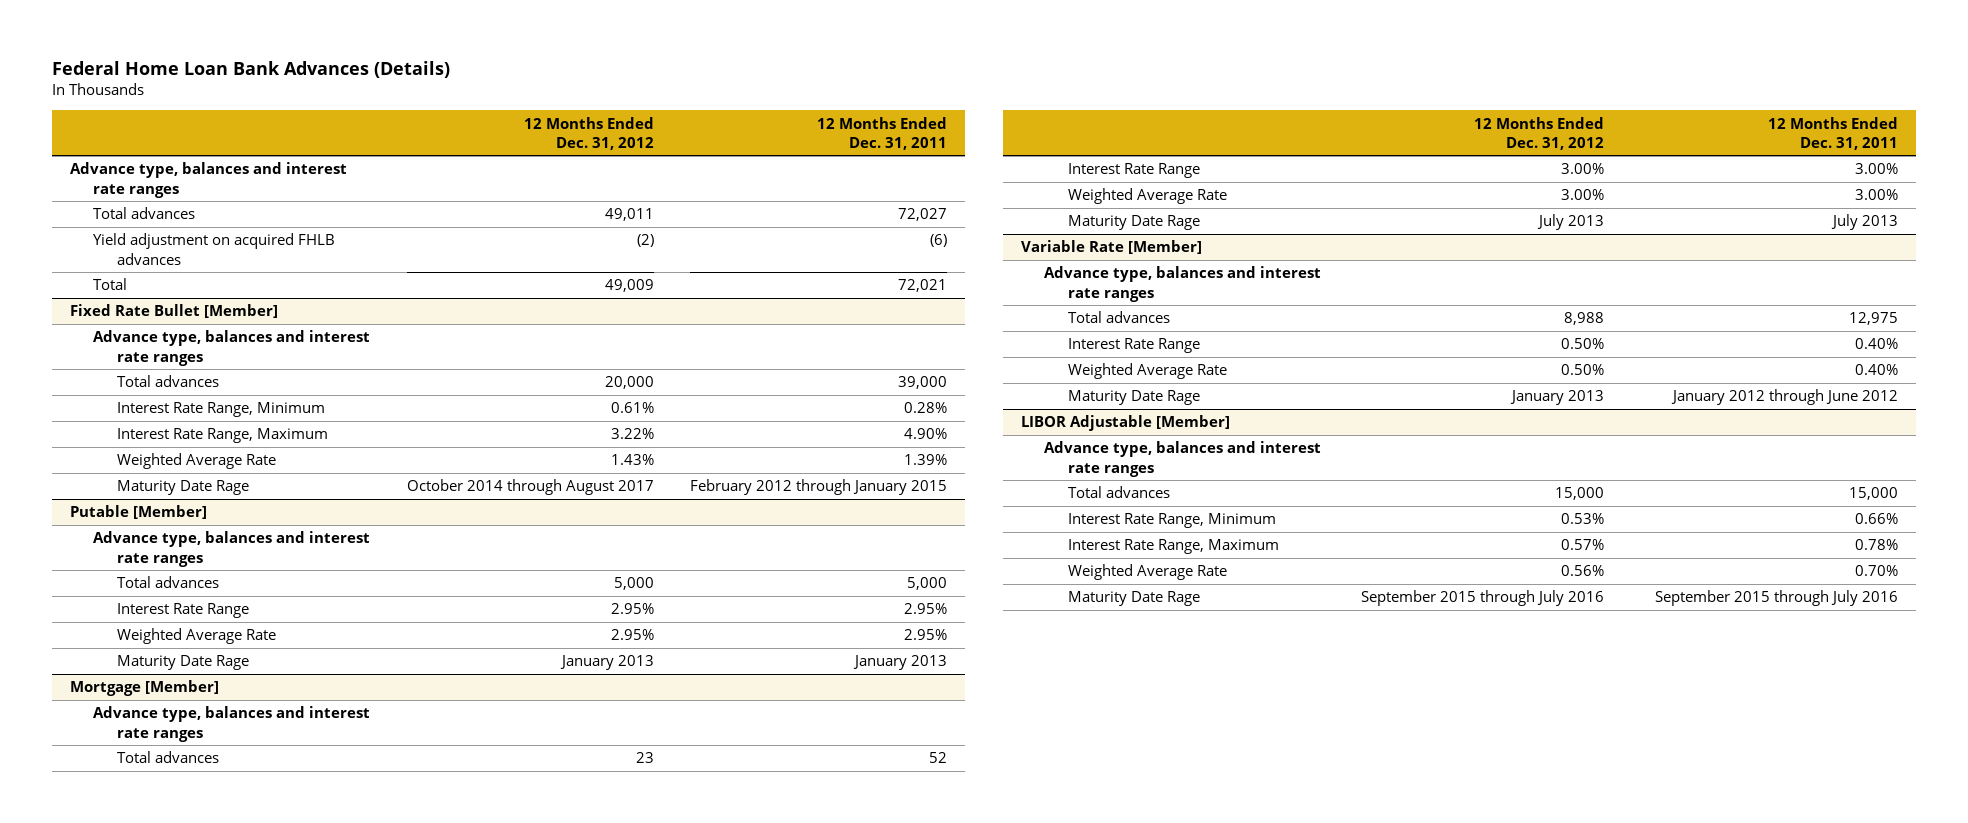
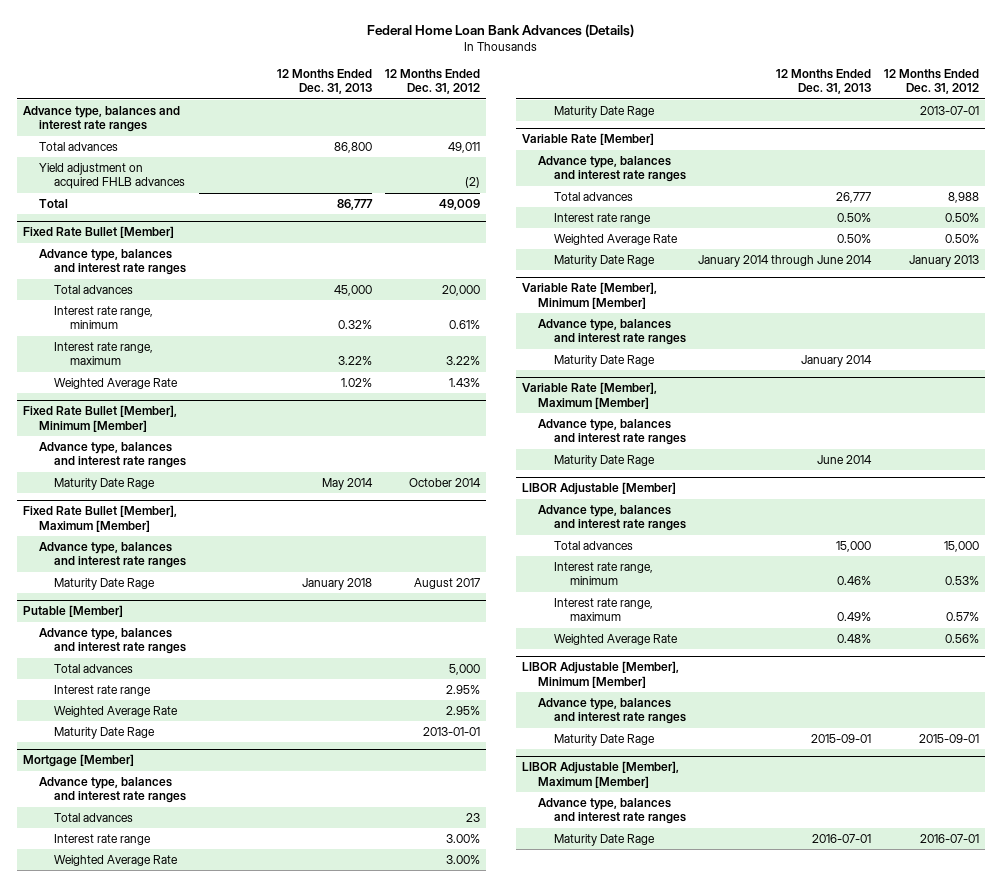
- | 12 Months Ended Dec. 31, 2012 | 12 Months Ended Dec. 31, 2011
+ | 12 Months Ended Dec. 31, 2013 | 12 Months Ended Dec. 31, 2012
@ Fixed Rate Bullet [Member]
- Interest Rate Range, Minimum | 0.61% | 0.28%
- Interest Rate Range, Maximum | 3.22% | 4.90%
+ Interest rate range, minimum | 0.32% | 0.61%
+ Interest rate range, maximum | 3.22% | 3.22%
- Maturity Date Rage | October 2014 through August 2017 | February 2012 through January 2015
+ Fixed Rate Bullet [Member], Minimum [Member]
+ Advance type, balances and interest rate ranges
+ Maturity Date Rage | May 2014 | October 2014
+ Fixed Rate Bullet [Member], Maximum [Member]
+ Advance type, balances and interest rate ranges
+ Maturity Date Rage | January 2018 | August 2017
@ Putable [Member]
- Interest Rate Range | 2.95% | 2.95%
+ Interest rate range | | 2.95%
- Maturity Date Rage | January 2013 | January 2013
+ Maturity Date Rage | | 2013-01-01
@ Mortgage [Member]
- Interest Rate Range | 3.00% | 3.00%
+ Interest rate range | | 3.00%
- Maturity Date Rage | July 2013 | July 2013
+ Maturity Date Rage | | 2013-07-01
@ Variable Rate [Member]
- Interest Rate Range | 0.50% | 0.40%
+ Interest rate range | 0.50% | 0.50%
+ Variable Rate [Member], Minimum [Member]
+ Advance type, balances and interest rate ranges
+ Maturity Date Rage | January 2014 |
+ Variable Rate [Member], Maximum [Member]
+ Advance type, balances and interest rate ranges
+ Maturity Date Rage | June 2014 |
@ LIBOR Adjustable [Member]
- Interest Rate Range, Minimum | 0.53% | 0.66%
- Interest Rate Range, Maximum | 0.57% | 0.78%
+ Interest rate range, minimum | 0.46% | 0.53%
+ Interest rate range, maximum | 0.49% | 0.57%
- Maturity Date Rage | September 2015 through July 2016 | September 2015 through July 2016
+ LIBOR Adjustable [Member], Minimum [Member]
+ Advance type, balances and interest rate ranges
+ Maturity Date Rage | 2015-09-01 | 2015-09-01
+ LIBOR Adjustable [Member], Maximum [Member]
+ Advance type, balances and interest rate ranges
+ Maturity Date Rage | 2016-07-01 | 2016-07-01

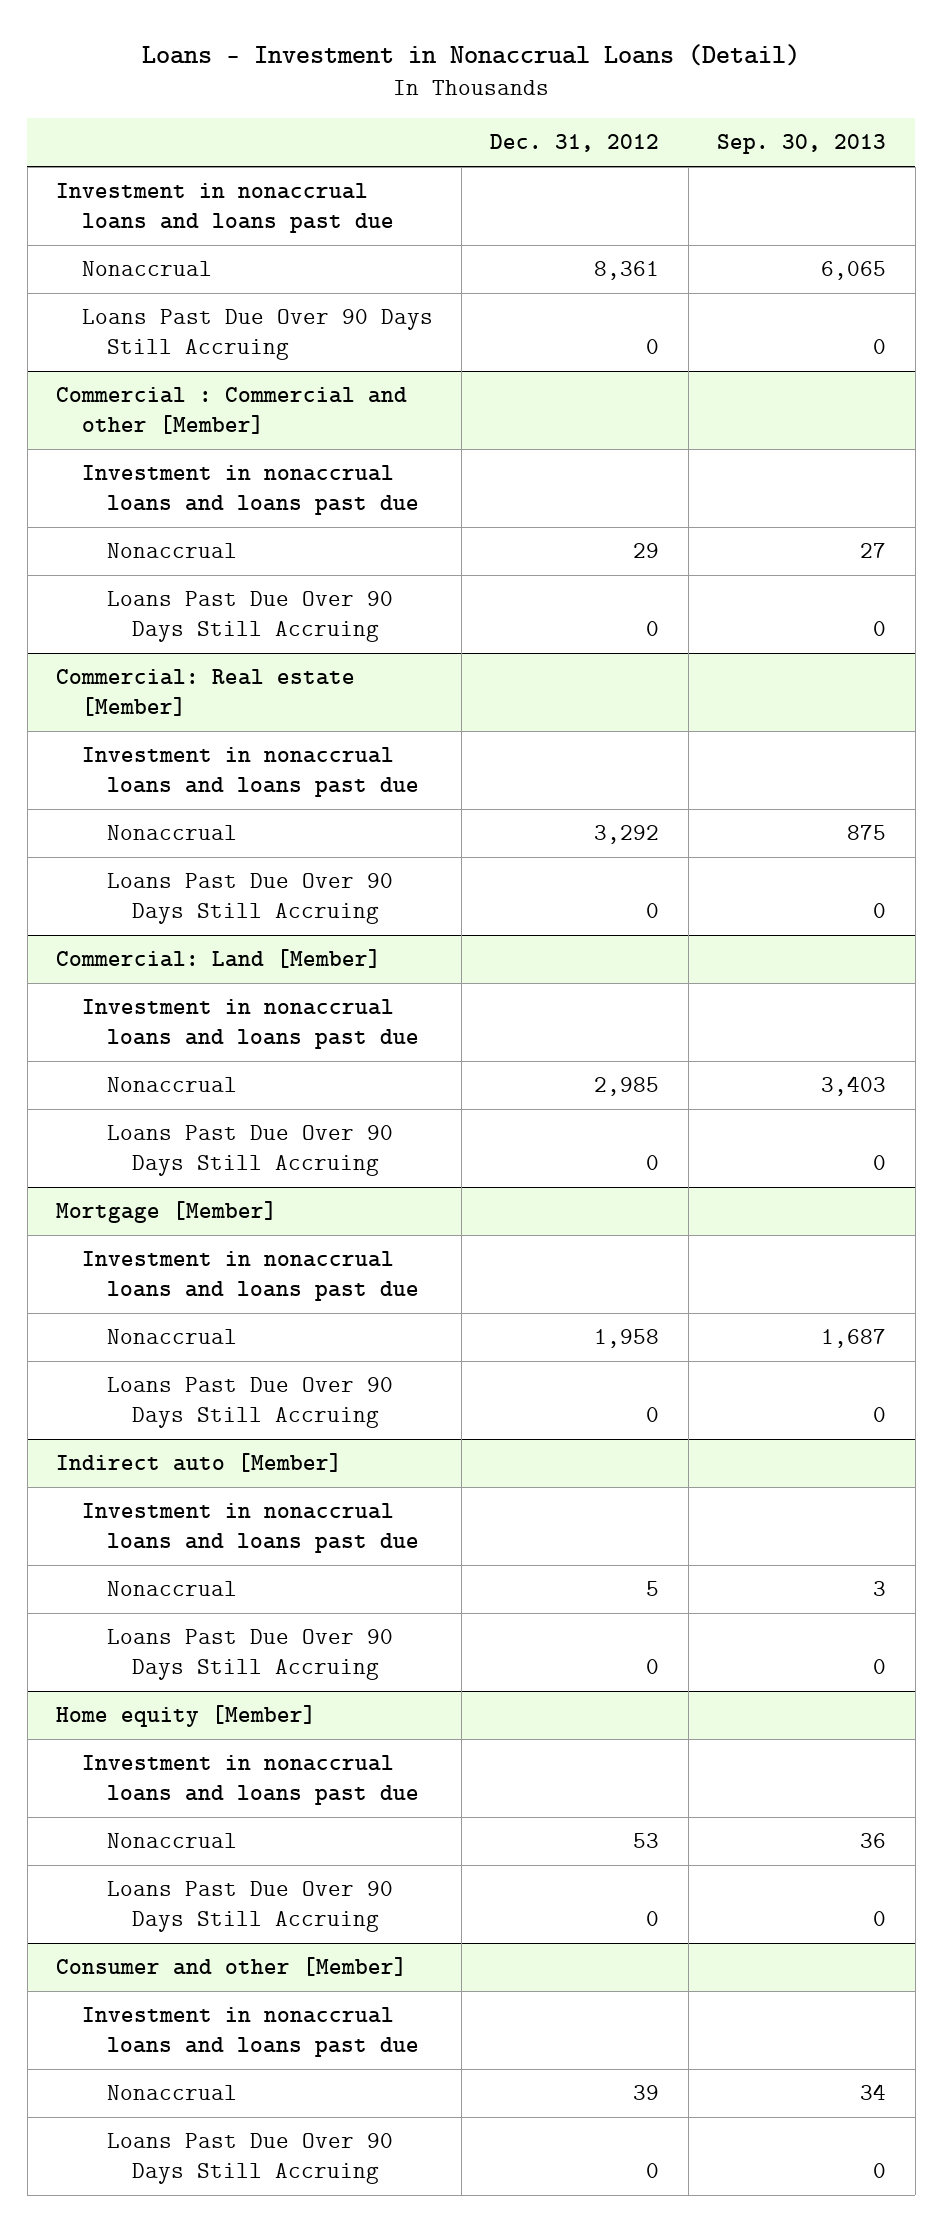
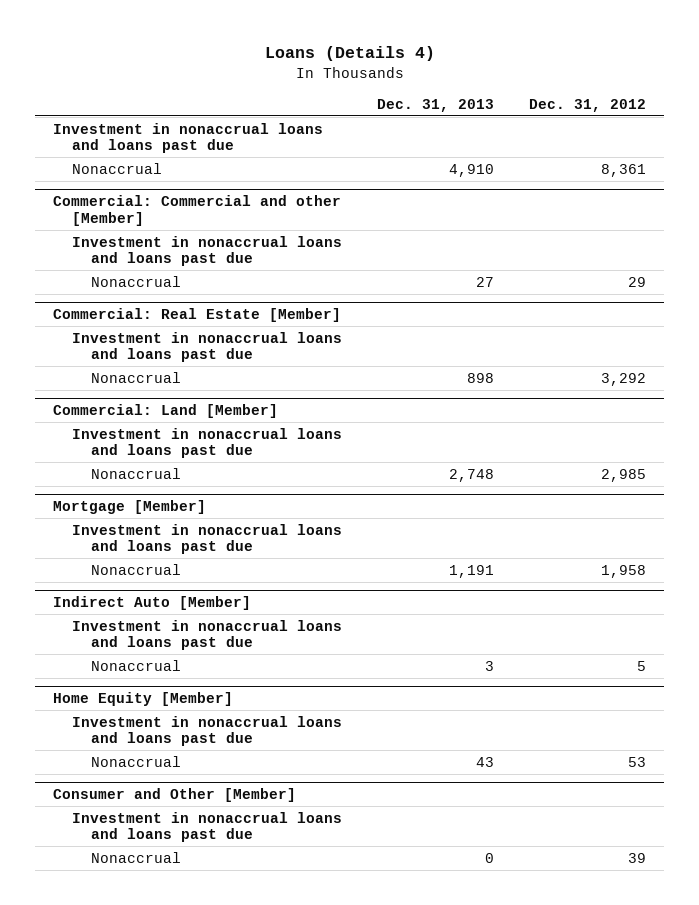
- Loans - Investment in Nonaccrual Loans (Detail)
+ Loans (Details 4)
- | Dec. 31, 2012 | Sep. 30, 2013
+ | Dec. 31, 2013 | Dec. 31, 2012
- Loans Past Due Over 90 Days Still Accruing | 0 | 0
- Commercial : Commercial and other [Member]
+ Commercial: Commercial and other [Member]
- Loans Past Due Over 90 Days Still Accruing | 0 | 0
- Commercial: Real estate [Member]
+ Commercial: Real Estate [Member]
- Loans Past Due Over 90 Days Still Accruing | 0 | 0
@ Commercial: Land [Member]
- Loans Past Due Over 90 Days Still Accruing | 0 | 0
@ Mortgage [Member]
- Loans Past Due Over 90 Days Still Accruing | 0 | 0
- Indirect auto [Member]
+ Indirect Auto [Member]
- Loans Past Due Over 90 Days Still Accruing | 0 | 0
- Home equity [Member]
+ Home Equity [Member]
- Loans Past Due Over 90 Days Still Accruing | 0 | 0
- Consumer and other [Member]
+ Consumer and Other [Member]
- Loans Past Due Over 90 Days Still Accruing | 0 | 0

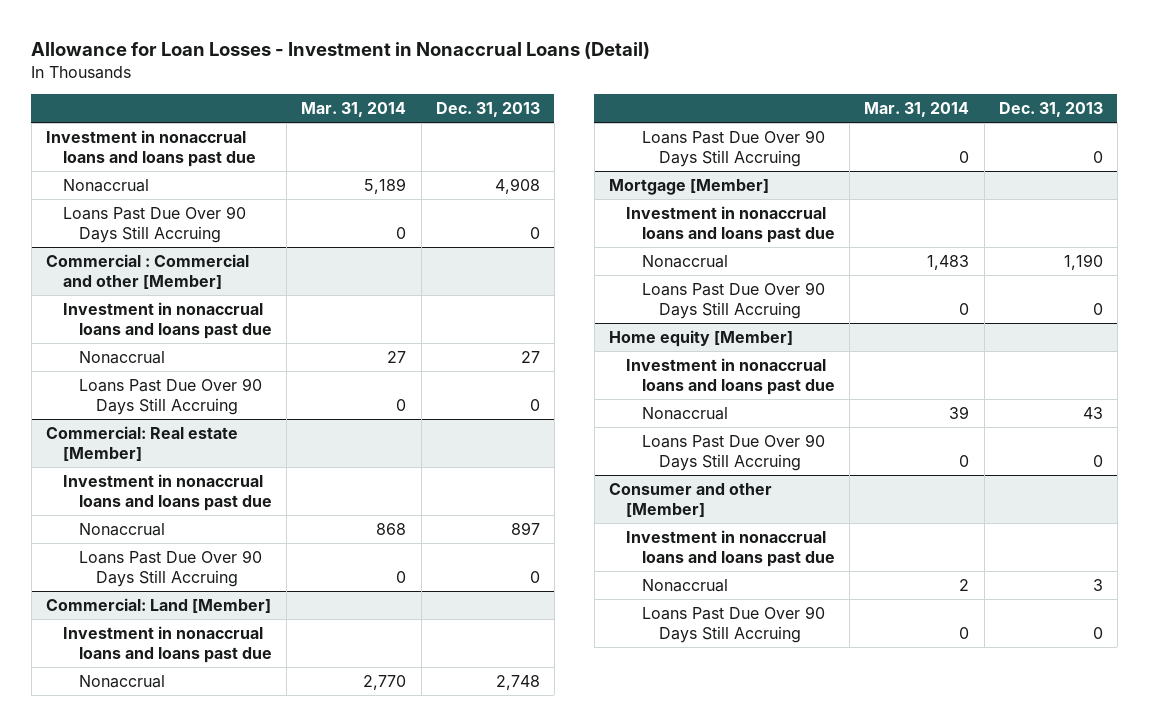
- Loans (Details 4)
+ Allowance for Loan Losses - Investment in Nonaccrual Loans (Detail)
- | Dec. 31, 2013 | Dec. 31, 2012
+ | Mar. 31, 2014 | Dec. 31, 2013
- Nonaccrual | 4,910 | 8,361
- Commercial: Commercial and other [Member]
+ Nonaccrual | 5,189 | 4,908
+ Loans Past Due Over 90 Days Still Accruing | 0 | 0
+ Commercial : Commercial and other [Member]
- Commercial: Real Estate [Member]
+ Loans Past Due Over 90 Days Still Accruing | 0 | 0
+ Commercial: Real estate [Member]
- Nonaccrual | 898 | 3,292
+ Nonaccrual | 868 | 897
+ Loans Past Due Over 90 Days Still Accruing | 0 | 0
@ Commercial: Land [Member]
+ Loans Past Due Over 90 Days Still Accruing | 0 | 0
@ Mortgage [Member]
- Nonaccrual | 1,191 | 1,958
- Indirect Auto [Member]
- Investment in nonaccrual loans and loans past due
- Nonaccrual | 3 | 5
- Home Equity [Member]
@ Mortgage [Member]
+ Nonaccrual | 1,483 | 1,190
+ Loans Past Due Over 90 Days Still Accruing | 0 | 0
+ Home equity [Member]
- Consumer and Other [Member]
+ Loans Past Due Over 90 Days Still Accruing | 0 | 0
+ Consumer and other [Member]
- Nonaccrual | 0 | 39
+ Nonaccrual | 2 | 3
+ Loans Past Due Over 90 Days Still Accruing | 0 | 0

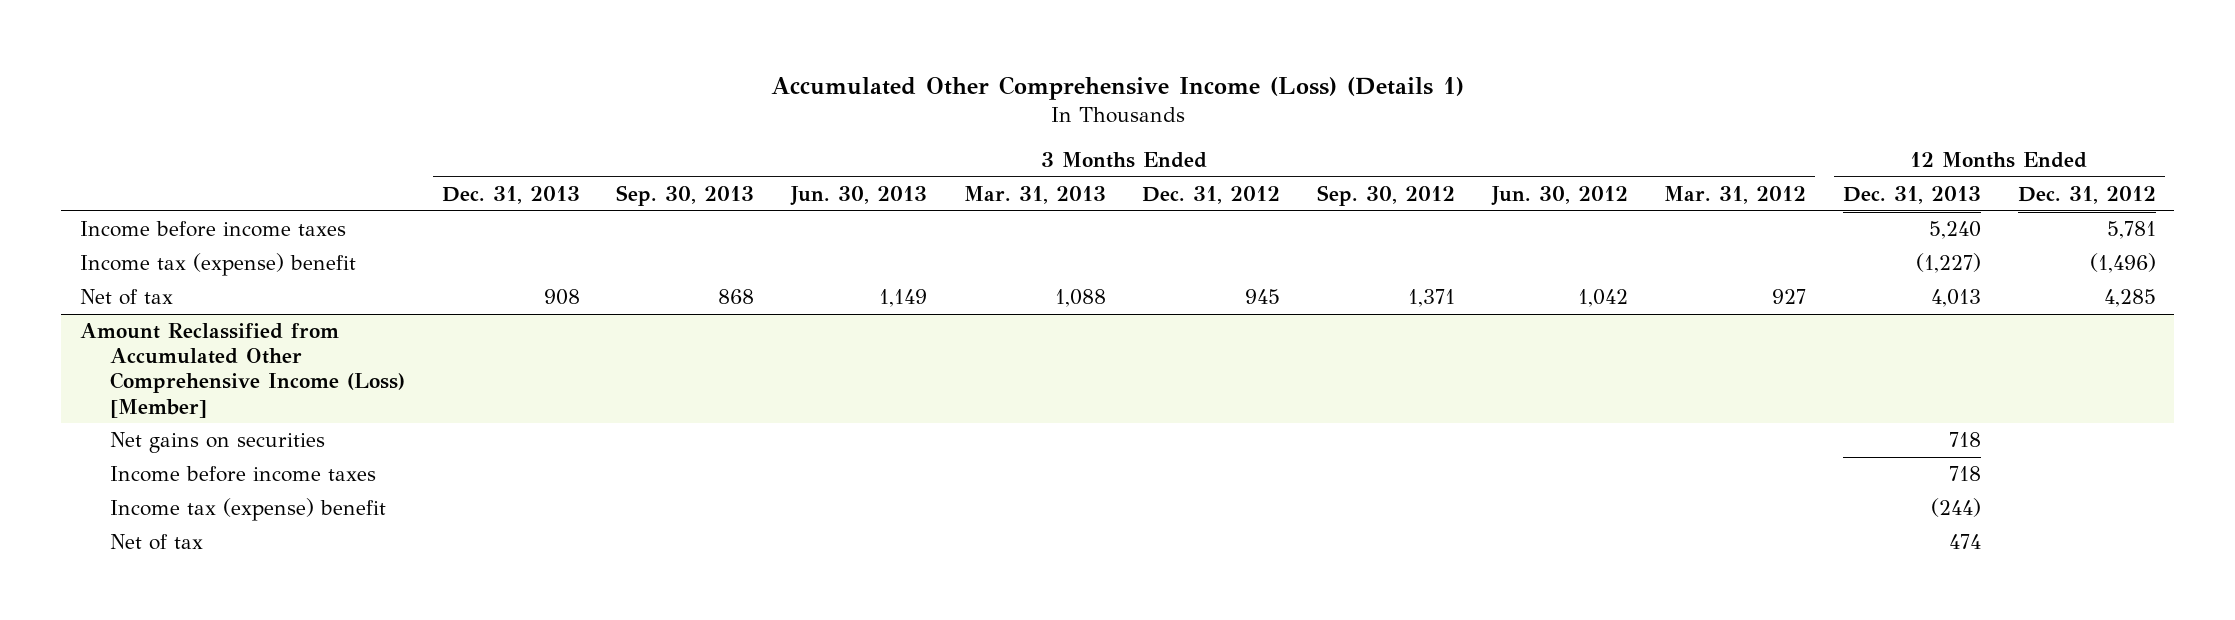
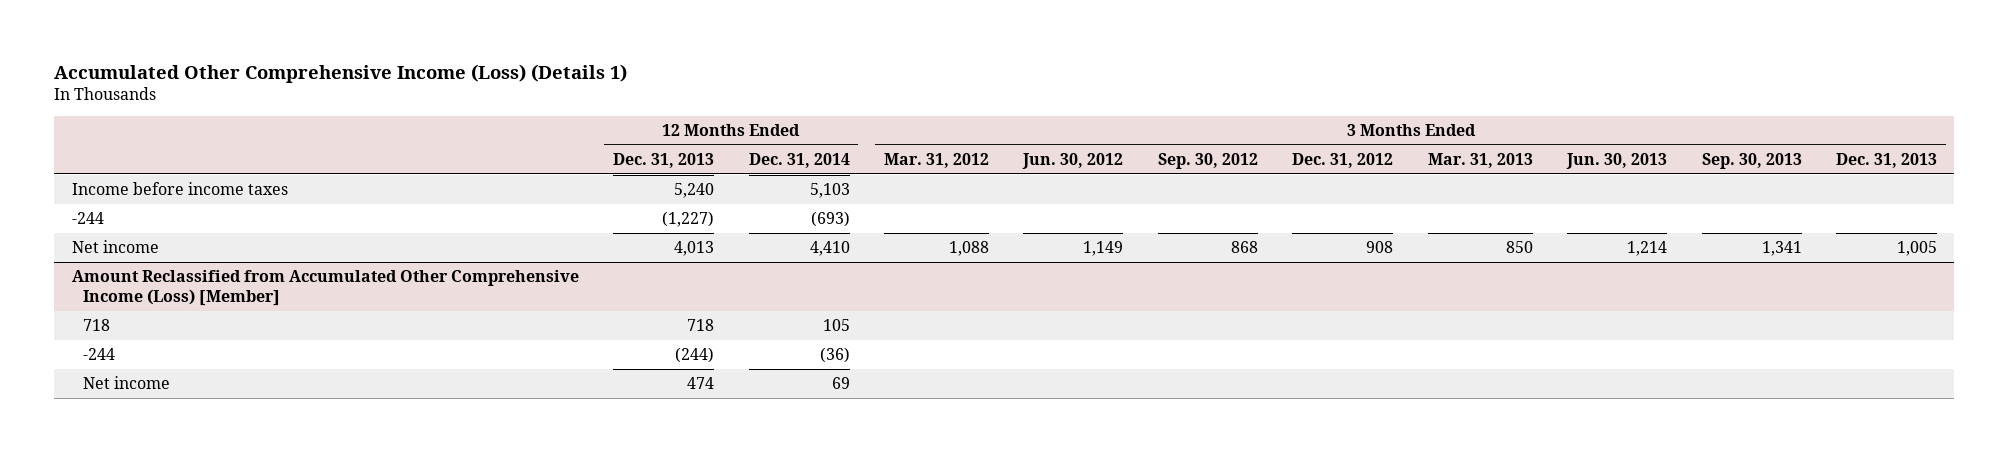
- | 3 Months Ended Dec. 31, 2013 | 3 Months Ended Sep. 30, 2013 | 3 Months Ended Jun. 30, 2013 | 3 Months Ended Mar. 31, 2013 | 3 Months Ended Dec. 31, 2012 | 3 Months Ended Sep. 30, 2012 | 3 Months Ended Jun. 30, 2012 | 3 Months Ended Mar. 31, 2012 | 12 Months Ended Dec. 31, 2013 | 12 Months Ended Dec. 31, 2012
+ | 12 Months Ended Dec. 31, 2013 | 12 Months Ended Dec. 31, 2014 | 3 Months Ended Mar. 31, 2012 | 3 Months Ended Jun. 30, 2012 | 3 Months Ended Sep. 30, 2012 | 3 Months Ended Dec. 31, 2012 | 3 Months Ended Mar. 31, 2013 | 3 Months Ended Jun. 30, 2013 | 3 Months Ended Sep. 30, 2013 | 3 Months Ended Dec. 31, 2013
- Income tax (expense) benefit | | | | | | | | | (1,227) | (1,496)
- Net of tax | 908 | 868 | 1,149 | 1,088 | 945 | 1,371 | 1,042 | 927 | 4,013 | 4,285
+ -244 | (1,227) | (693) | | | | | | | |
+ Net income | 4,013 | 4,410 | 1,088 | 1,149 | 868 | 908 | 850 | 1,214 | 1,341 | 1,005
@ Amount Reclassified from Accumulated Other Comprehensive Income (Loss) [Member]
- Net gains on securities | | | | | | | | | 718 |
- Income before income taxes | | | | | | | | | 718 |
- Income tax (expense) benefit | | | | | | | | | (244) |
- Net of tax | | | | | | | | | 474 |
+ 718 | 718 | 105 | | | | | | | |
+ -244 | (244) | (36) | | | | | | | |
+ Net income | 474 | 69 | | | | | | | |

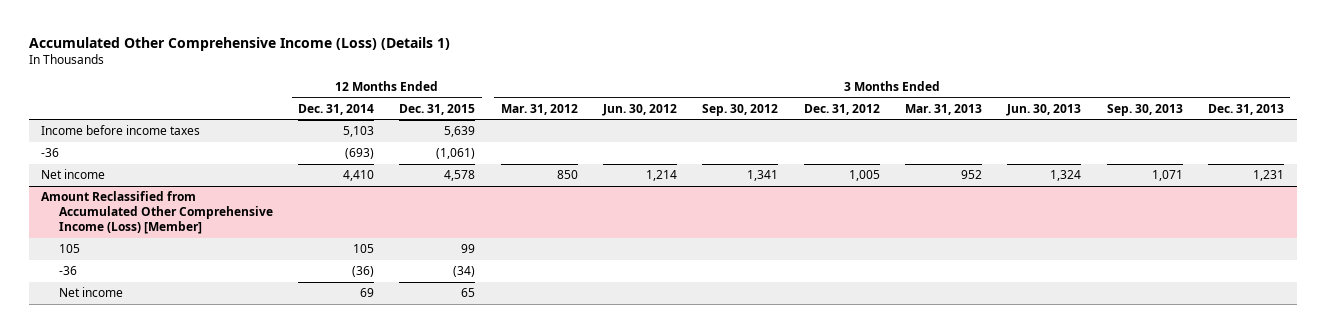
- | 12 Months Ended Dec. 31, 2013 | 12 Months Ended Dec. 31, 2014 | 3 Months Ended Mar. 31, 2012 | 3 Months Ended Jun. 30, 2012 | 3 Months Ended Sep. 30, 2012 | 3 Months Ended Dec. 31, 2012 | 3 Months Ended Mar. 31, 2013 | 3 Months Ended Jun. 30, 2013 | 3 Months Ended Sep. 30, 2013 | 3 Months Ended Dec. 31, 2013
+ | 12 Months Ended Dec. 31, 2014 | 12 Months Ended Dec. 31, 2015 | 3 Months Ended Mar. 31, 2012 | 3 Months Ended Jun. 30, 2012 | 3 Months Ended Sep. 30, 2012 | 3 Months Ended Dec. 31, 2012 | 3 Months Ended Mar. 31, 2013 | 3 Months Ended Jun. 30, 2013 | 3 Months Ended Sep. 30, 2013 | 3 Months Ended Dec. 31, 2013
- -244 | (1,227) | (693) | | | | | | | |
- Net income | 4,013 | 4,410 | 1,088 | 1,149 | 868 | 908 | 850 | 1,214 | 1,341 | 1,005
+ -36 | (693) | (1,061) | | | | | | | |
+ Net income | 4,410 | 4,578 | 850 | 1,214 | 1,341 | 1,005 | 952 | 1,324 | 1,071 | 1,231
@ Amount Reclassified from Accumulated Other Comprehensive Income (Loss) [Member]
- 718 | 718 | 105 | | | | | | | |
- -244 | (244) | (36) | | | | | | | |
+ 105 | 105 | 99 | | | | | | | |
+ -36 | (36) | (34) | | | | | | | |

